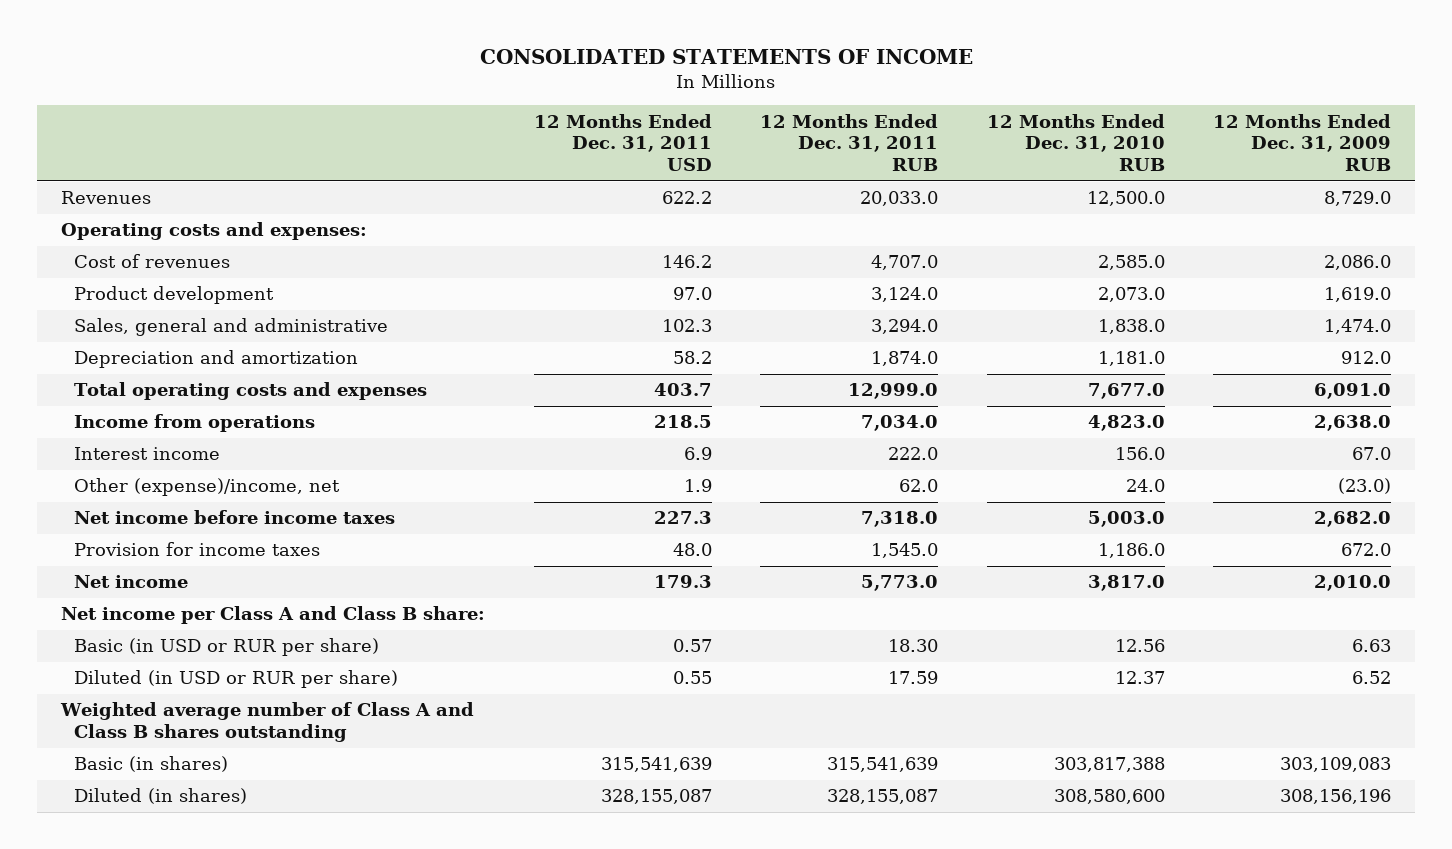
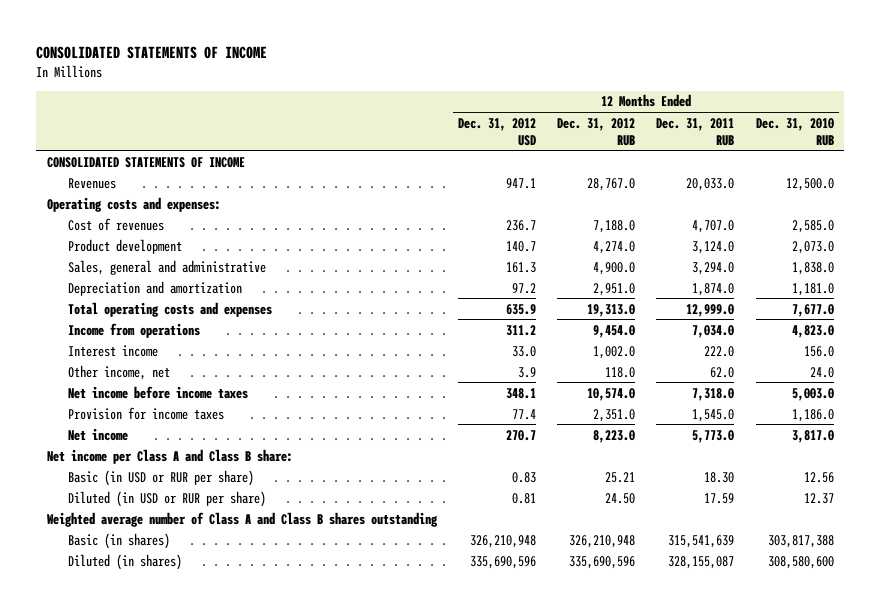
- | 12 Months Ended Dec. 31, 2011 USD | 12 Months Ended Dec. 31, 2011 RUB | 12 Months Ended Dec. 31, 2010 RUB | 12 Months Ended Dec. 31, 2009 RUB
+ | 12 Months Ended Dec. 31, 2012 USD | 12 Months Ended Dec. 31, 2012 RUB | 12 Months Ended Dec. 31, 2011 RUB | 12 Months Ended Dec. 31, 2010 RUB
+ CONSOLIDATED STATEMENTS OF INCOME
- Other (expense)/income, net | 1.9 | 62.0 | 24.0 | (23.0)
+ Other income, net | 3.9 | 118.0 | 62.0 | 24.0

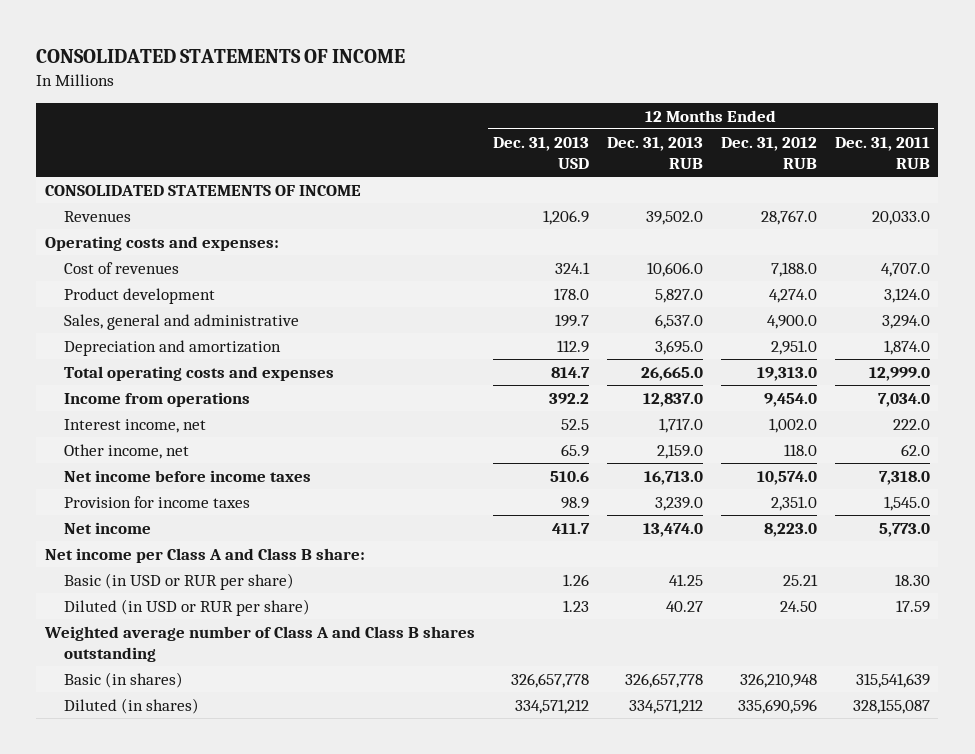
- | 12 Months Ended Dec. 31, 2012 USD | 12 Months Ended Dec. 31, 2012 RUB | 12 Months Ended Dec. 31, 2011 RUB | 12 Months Ended Dec. 31, 2010 RUB
+ | 12 Months Ended Dec. 31, 2013 USD | 12 Months Ended Dec. 31, 2013 RUB | 12 Months Ended Dec. 31, 2012 RUB | 12 Months Ended Dec. 31, 2011 RUB
- Interest income | 33.0 | 1,002.0 | 222.0 | 156.0
+ Interest income, net | 52.5 | 1,717.0 | 1,002.0 | 222.0

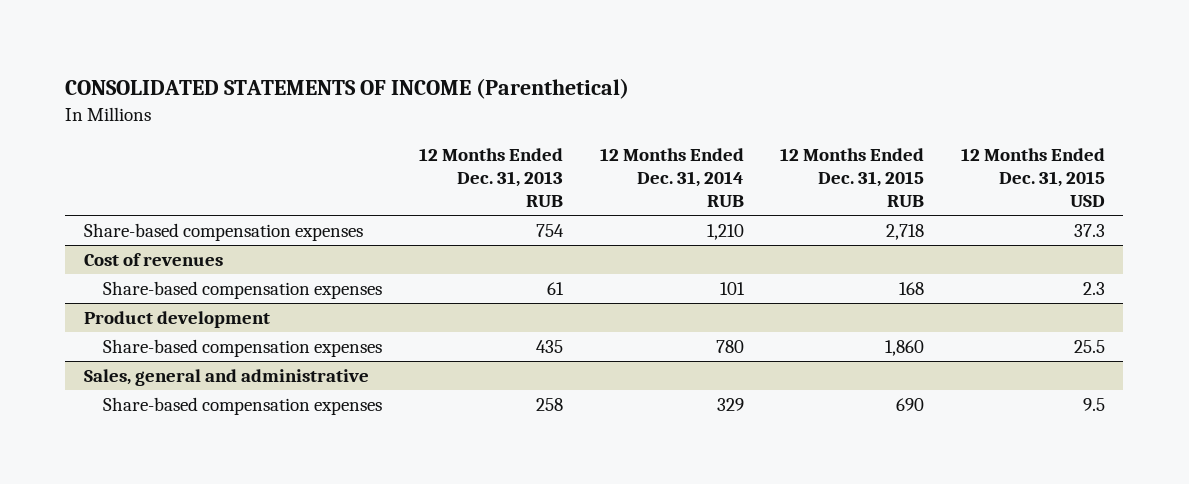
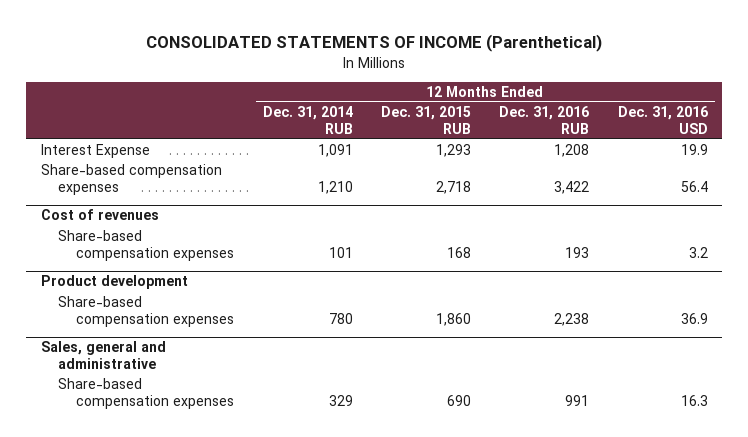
- | 12 Months Ended Dec. 31, 2013 RUB | 12 Months Ended Dec. 31, 2014 RUB | 12 Months Ended Dec. 31, 2015 RUB | 12 Months Ended Dec. 31, 2015 USD
+ | 12 Months Ended Dec. 31, 2014 RUB | 12 Months Ended Dec. 31, 2015 RUB | 12 Months Ended Dec. 31, 2016 RUB | 12 Months Ended Dec. 31, 2016 USD
+ Interest Expense | 1,091 | 1,293 | 1,208 | 19.9

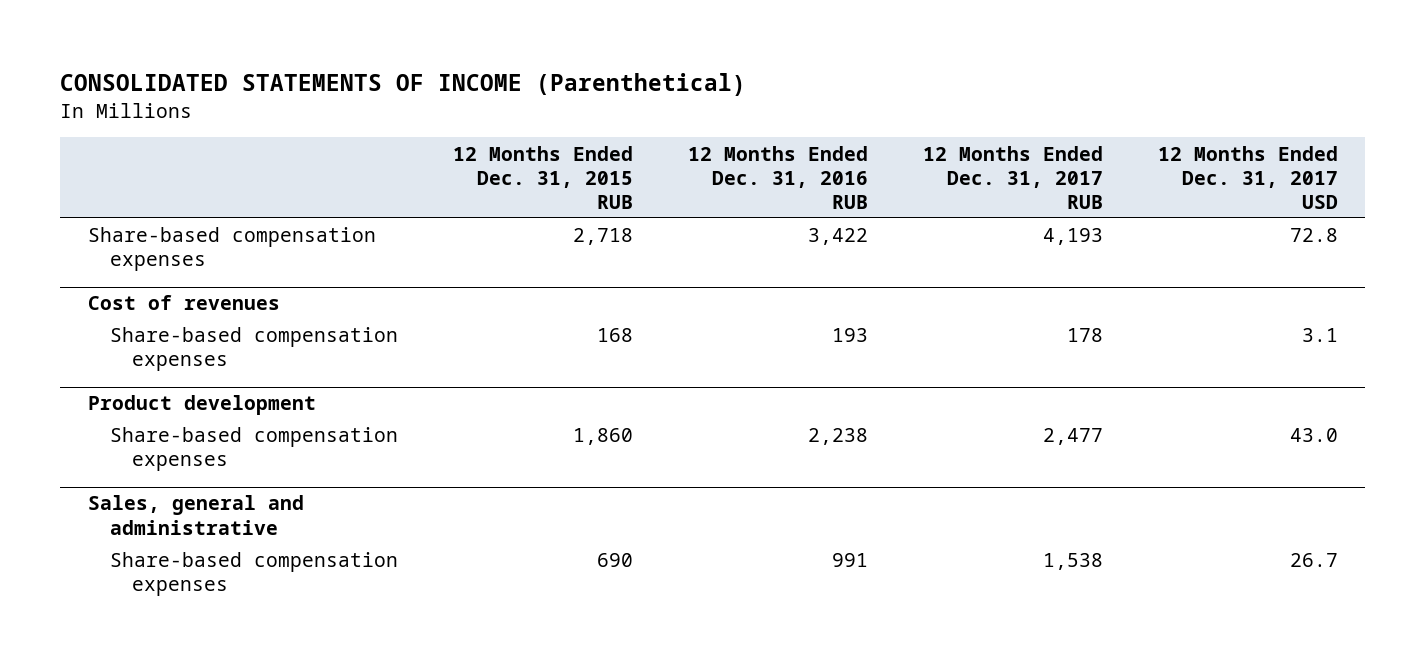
- | 12 Months Ended Dec. 31, 2014 RUB | 12 Months Ended Dec. 31, 2015 RUB | 12 Months Ended Dec. 31, 2016 RUB | 12 Months Ended Dec. 31, 2016 USD
+ | 12 Months Ended Dec. 31, 2015 RUB | 12 Months Ended Dec. 31, 2016 RUB | 12 Months Ended Dec. 31, 2017 RUB | 12 Months Ended Dec. 31, 2017 USD
- Interest Expense | 1,091 | 1,293 | 1,208 | 19.9

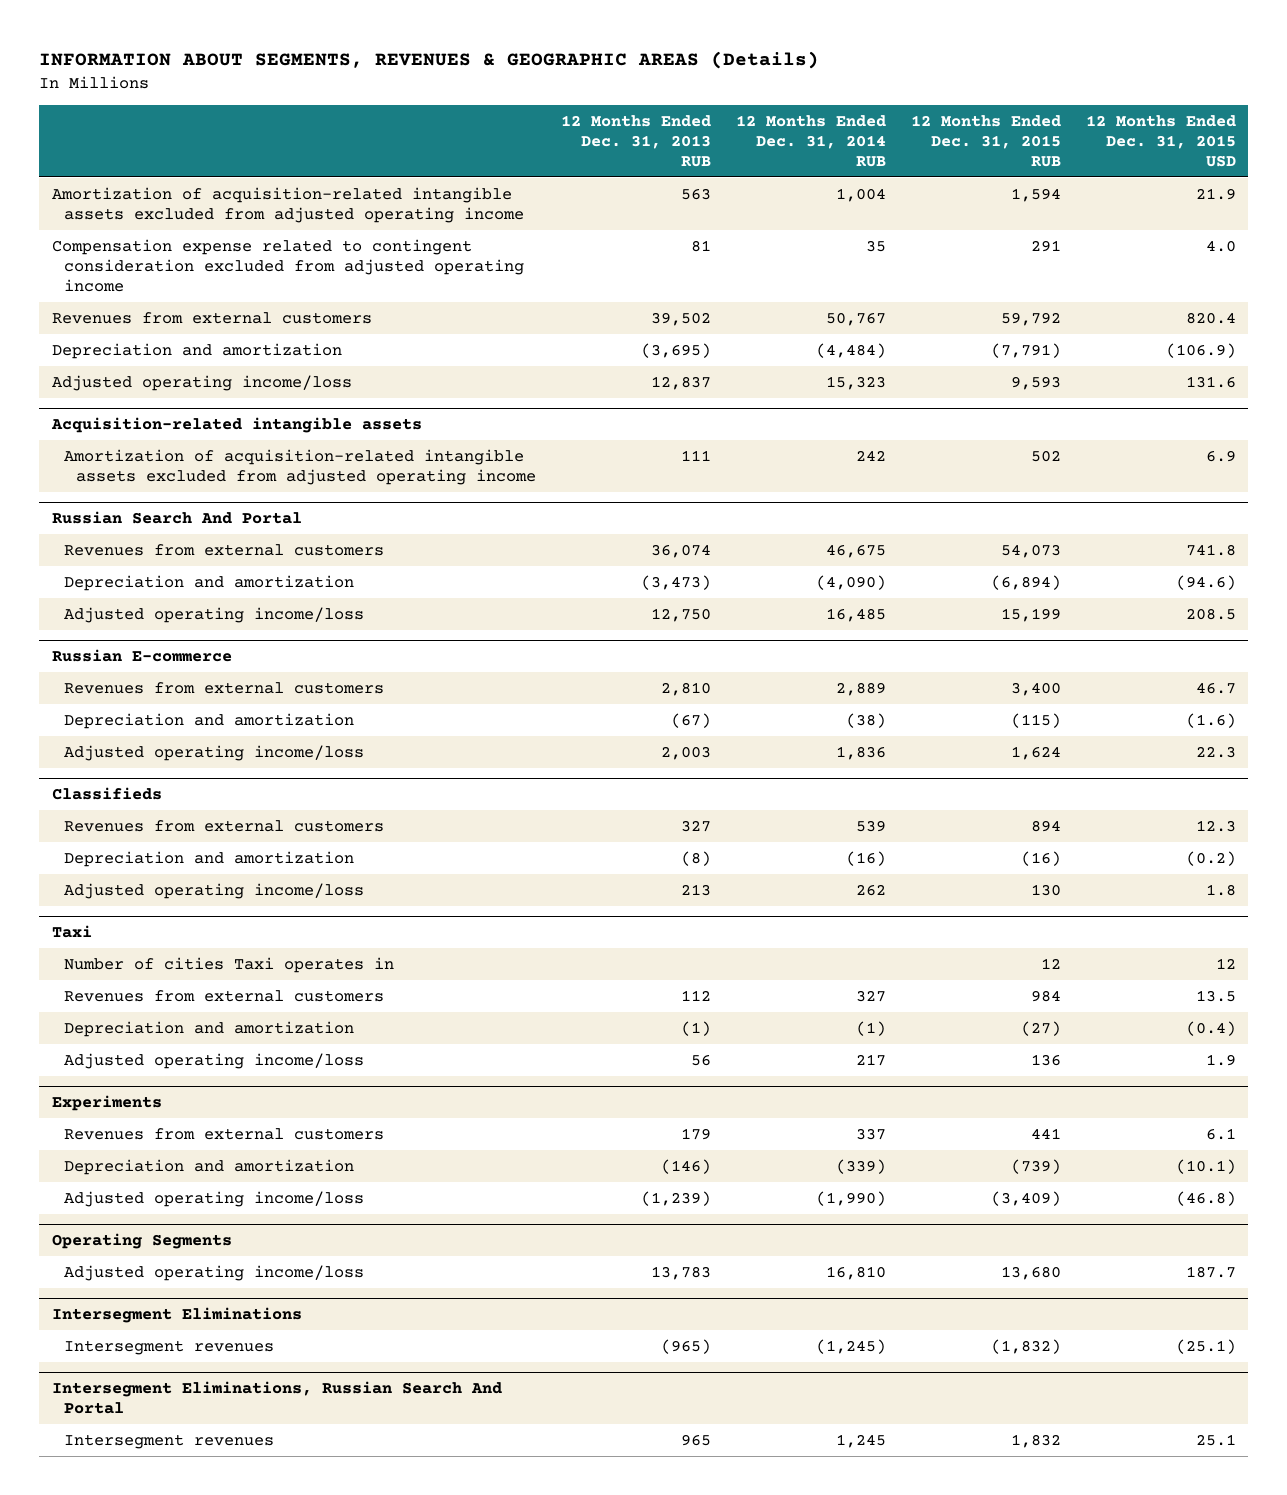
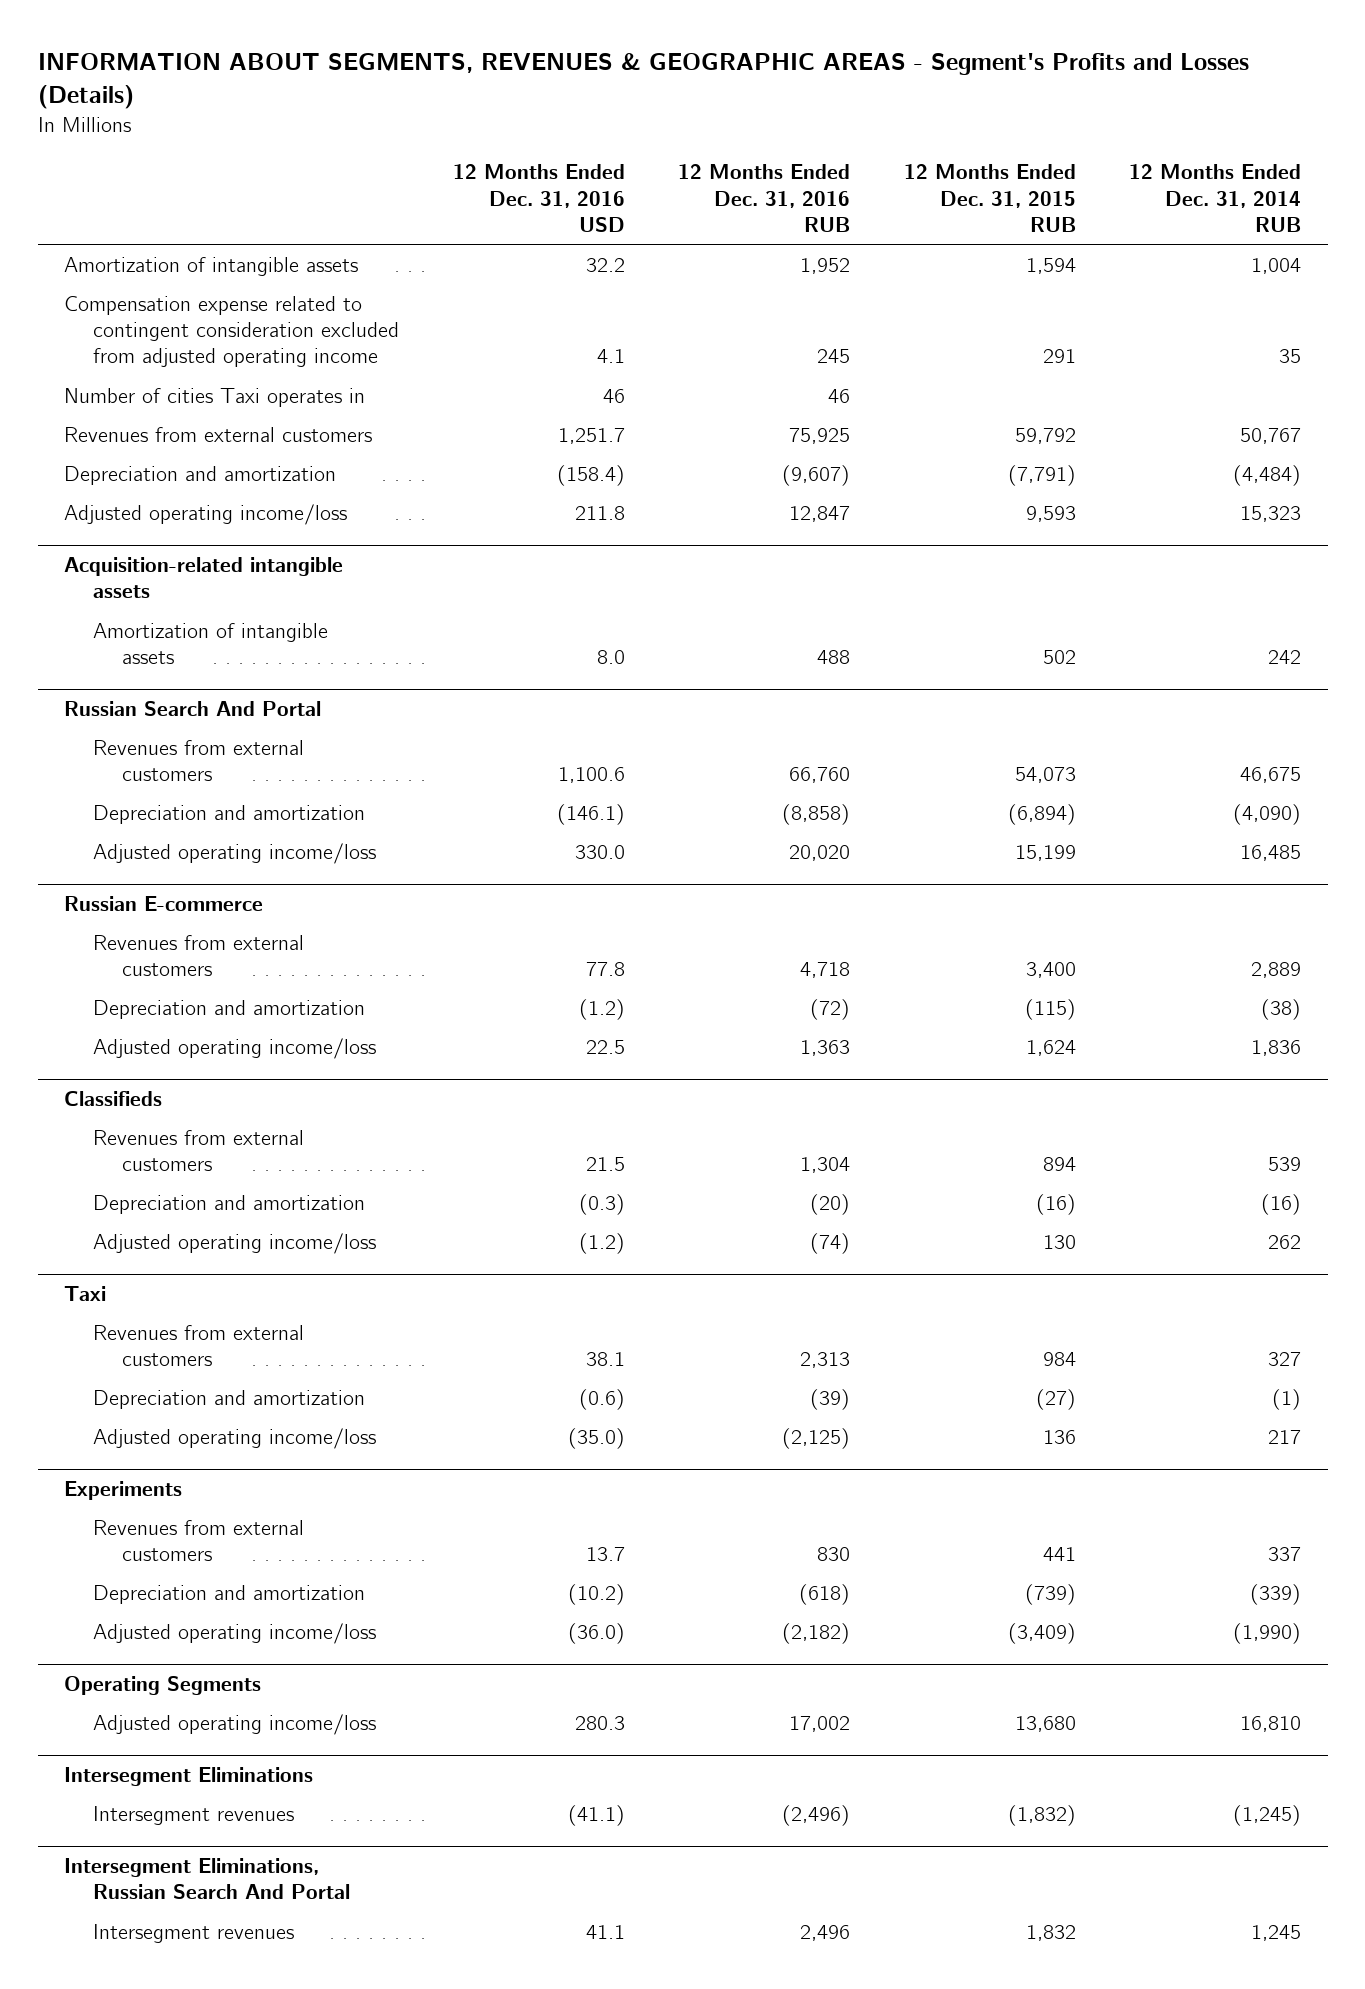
- INFORMATION ABOUT SEGMENTS, REVENUES & GEOGRAPHIC AREAS (Details)
+ INFORMATION ABOUT SEGMENTS, REVENUES & GEOGRAPHIC AREAS - Segment's Profits and Losses (Details)
- | 12 Months Ended Dec. 31, 2013 RUB | 12 Months Ended Dec. 31, 2014 RUB | 12 Months Ended Dec. 31, 2015 RUB | 12 Months Ended Dec. 31, 2015 USD
+ | 12 Months Ended Dec. 31, 2016 USD | 12 Months Ended Dec. 31, 2016 RUB | 12 Months Ended Dec. 31, 2015 RUB | 12 Months Ended Dec. 31, 2014 RUB
- Amortization of acquisition-related intangible assets excluded from adjusted operating income | 563 | 1,004 | 1,594 | 21.9
+ Amortization of intangible assets | 32.2 | 1,952 | 1,594 | 1,004
+ Number of cities Taxi operates in | 46 | 46 | |
@ Acquisition-related intangible assets
- Amortization of acquisition-related intangible assets excluded from adjusted operating income | 111 | 242 | 502 | 6.9
+ Amortization of intangible assets | 8.0 | 488 | 502 | 242
@ Taxi
- Number of cities Taxi operates in | | | 12 | 12

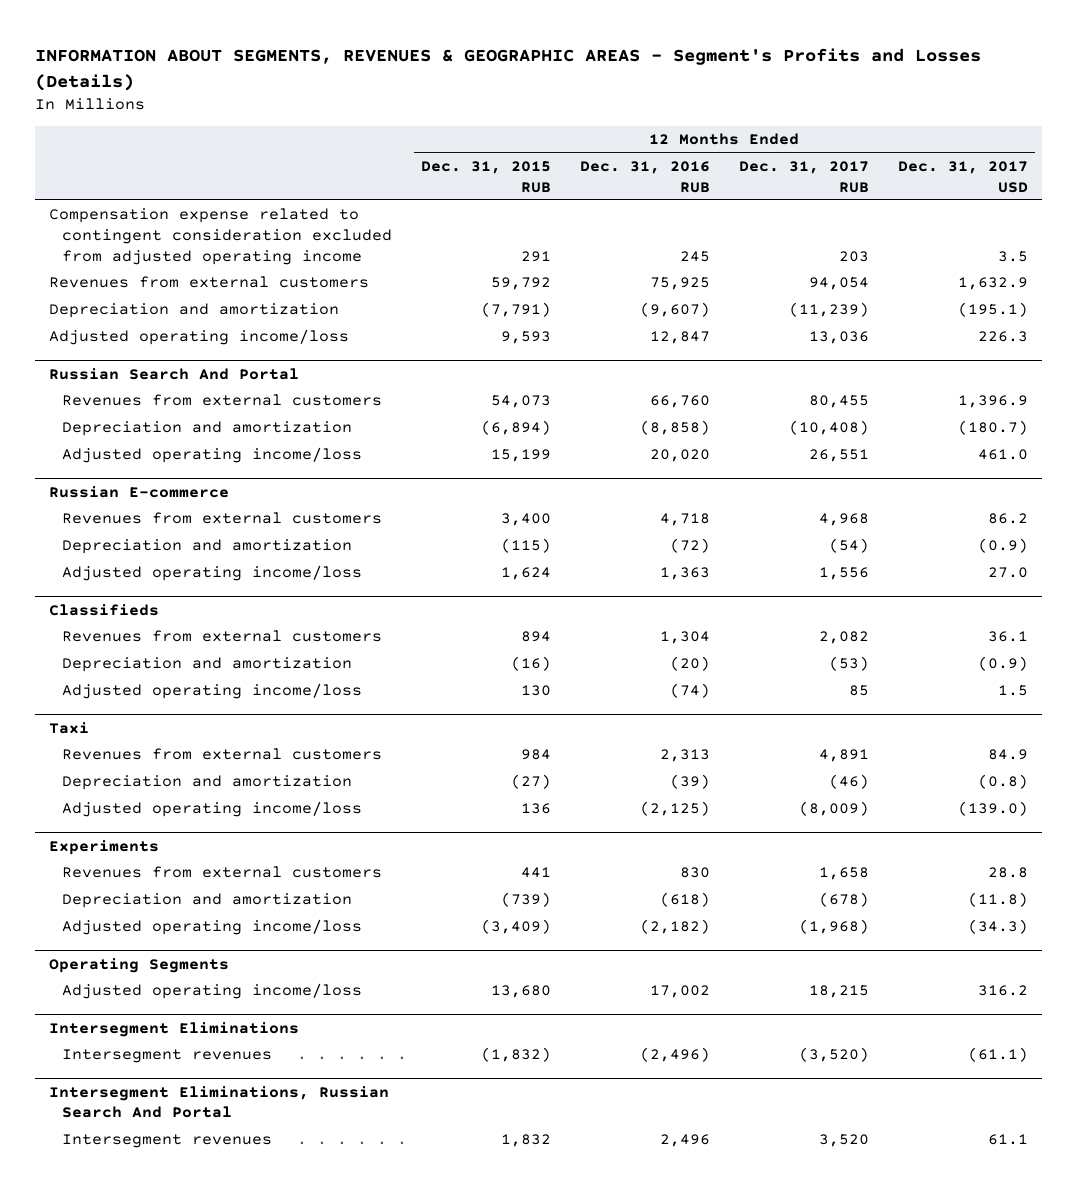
- | 12 Months Ended Dec. 31, 2016 USD | 12 Months Ended Dec. 31, 2016 RUB | 12 Months Ended Dec. 31, 2015 RUB | 12 Months Ended Dec. 31, 2014 RUB
+ | 12 Months Ended Dec. 31, 2015 RUB | 12 Months Ended Dec. 31, 2016 RUB | 12 Months Ended Dec. 31, 2017 RUB | 12 Months Ended Dec. 31, 2017 USD
- Amortization of intangible assets | 32.2 | 1,952 | 1,594 | 1,004
- Number of cities Taxi operates in | 46 | 46 | |
- Acquisition-related intangible assets
- Amortization of intangible assets | 8.0 | 488 | 502 | 242

